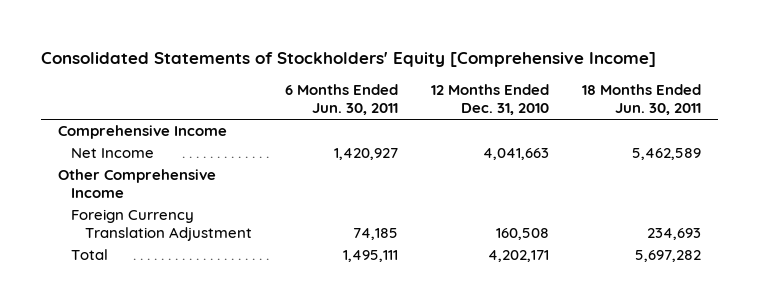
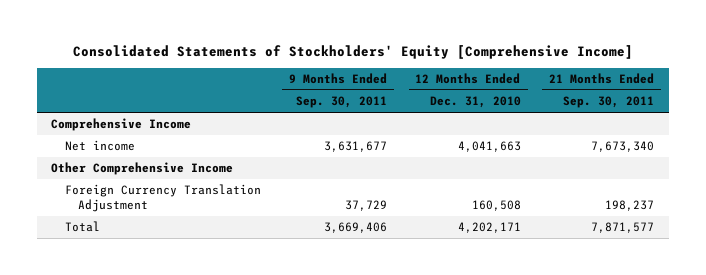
- | 6 Months Ended Jun. 30, 2011 | 12 Months Ended Dec. 31, 2010 | 18 Months Ended Jun. 30, 2011
+ | 9 Months Ended Sep. 30, 2011 | 12 Months Ended Dec. 31, 2010 | 21 Months Ended Sep. 30, 2011
- Net Income | 1,420,927 | 4,041,663 | 5,462,589
+ Net income | 3,631,677 | 4,041,663 | 7,673,340

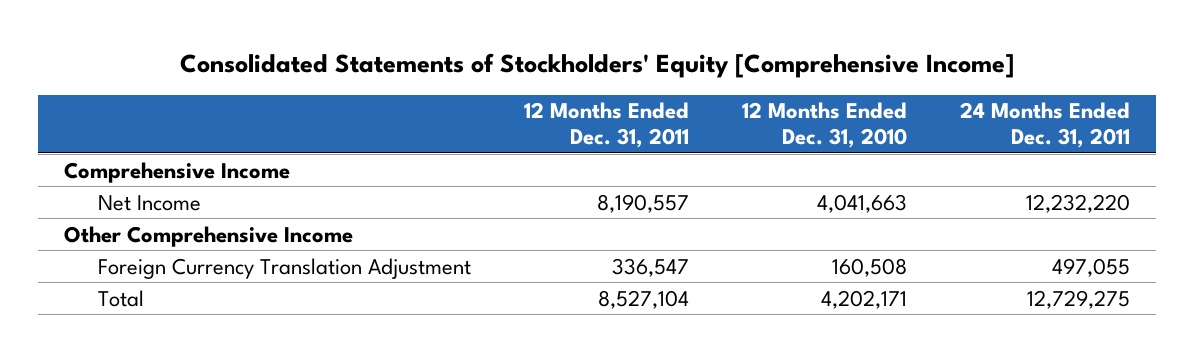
- | 9 Months Ended Sep. 30, 2011 | 12 Months Ended Dec. 31, 2010 | 21 Months Ended Sep. 30, 2011
+ | 12 Months Ended Dec. 31, 2011 | 12 Months Ended Dec. 31, 2010 | 24 Months Ended Dec. 31, 2011
- Net income | 3,631,677 | 4,041,663 | 7,673,340
+ Net Income | 8,190,557 | 4,041,663 | 12,232,220

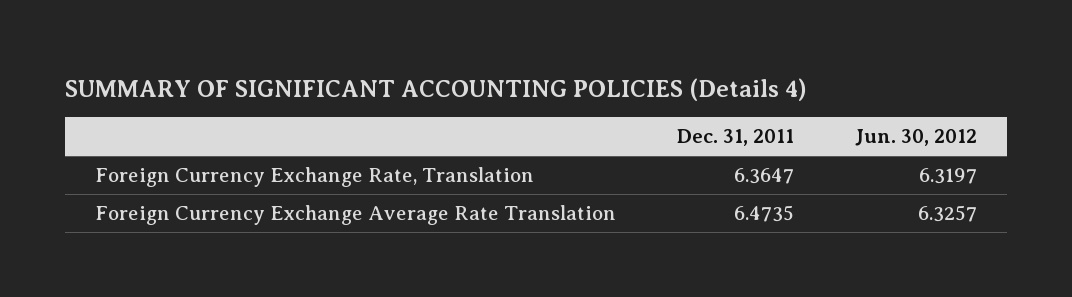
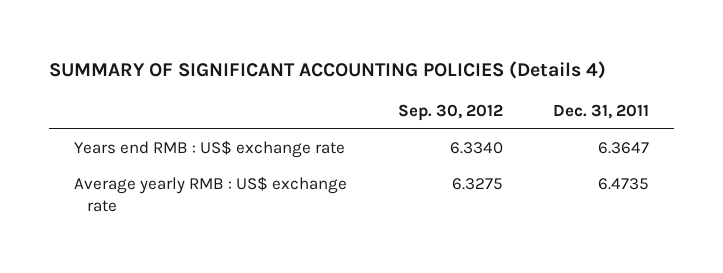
- | Dec. 31, 2011 | Jun. 30, 2012
+ | Sep. 30, 2012 | Dec. 31, 2011
- Foreign Currency Exchange Rate, Translation | 6.3647 | 6.3197
- Foreign Currency Exchange Average Rate Translation | 6.4735 | 6.3257
+ Years end RMB : US$ exchange rate | 6.3340 | 6.3647
+ Average yearly RMB : US$ exchange rate | 6.3275 | 6.4735

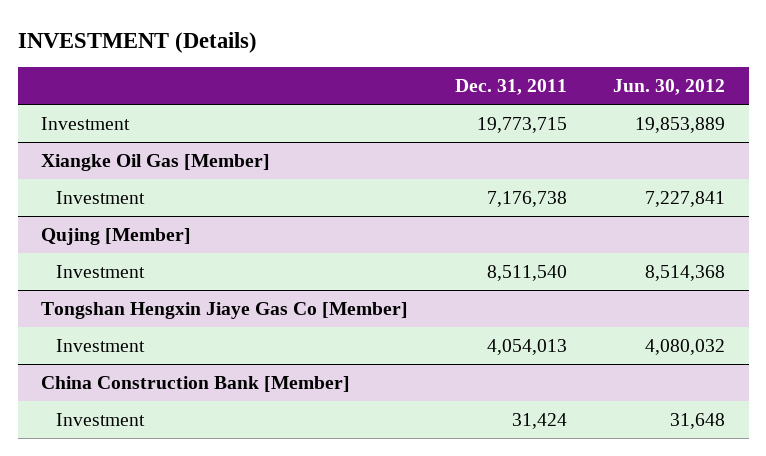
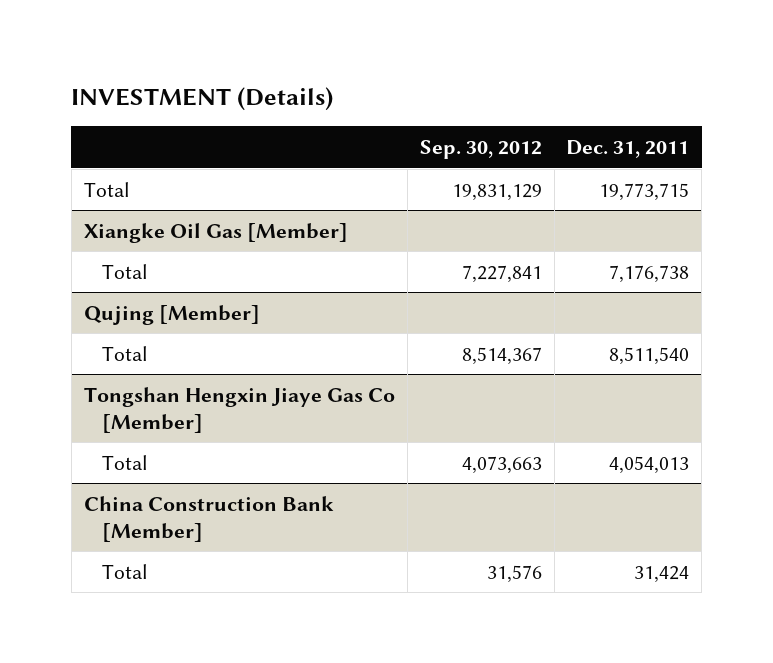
- | Dec. 31, 2011 | Jun. 30, 2012
+ | Sep. 30, 2012 | Dec. 31, 2011
- Investment | 19,773,715 | 19,853,889
+ Total | 19,831,129 | 19,773,715
@ Xiangke Oil Gas [Member]
- Investment | 7,176,738 | 7,227,841
+ Total | 7,227,841 | 7,176,738
@ Qujing [Member]
- Investment | 8,511,540 | 8,514,368
+ Total | 8,514,367 | 8,511,540
@ Tongshan Hengxin Jiaye Gas Co [Member]
- Investment | 4,054,013 | 4,080,032
+ Total | 4,073,663 | 4,054,013
@ China Construction Bank [Member]
- Investment | 31,424 | 31,648
+ Total | 31,576 | 31,424

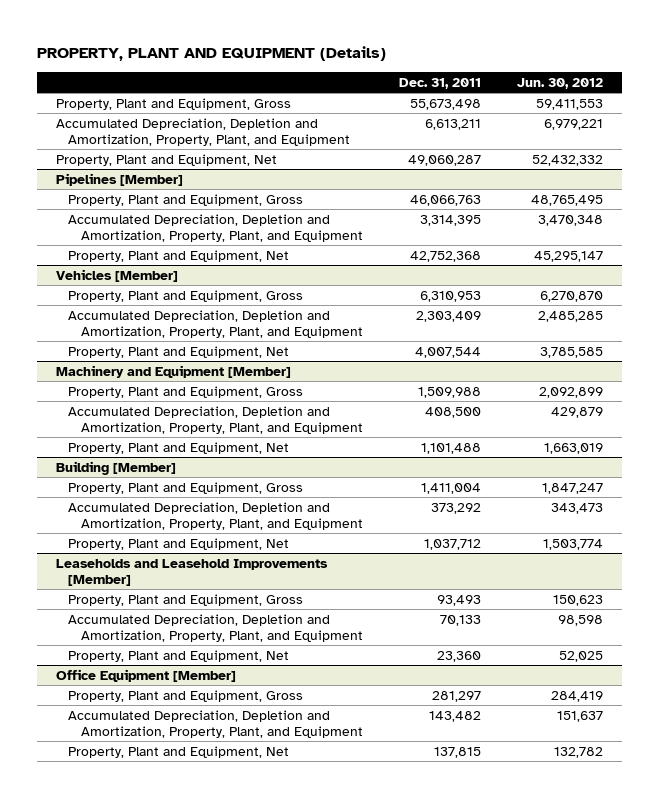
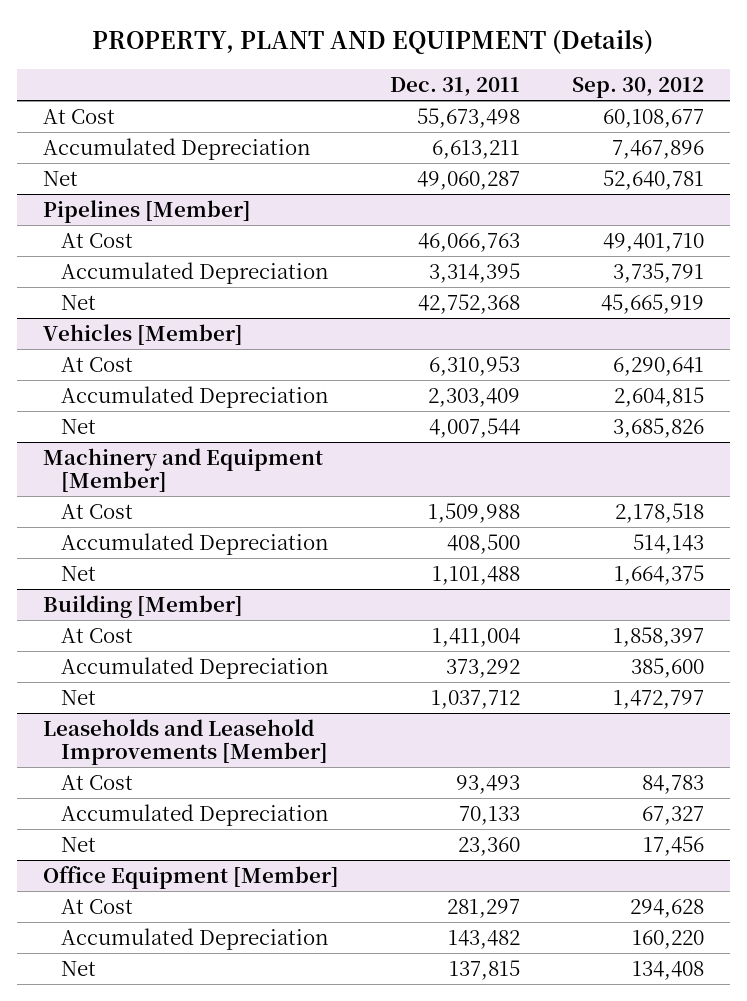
- | Dec. 31, 2011 | Jun. 30, 2012
+ | Dec. 31, 2011 | Sep. 30, 2012
- Property, Plant and Equipment, Gross | 55,673,498 | 59,411,553
- Accumulated Depreciation, Depletion and Amortization, Property, Plant, and Equipment | 6,613,211 | 6,979,221
- Property, Plant and Equipment, Net | 49,060,287 | 52,432,332
+ At Cost | 55,673,498 | 60,108,677
+ Accumulated Depreciation | 6,613,211 | 7,467,896
+ Net | 49,060,287 | 52,640,781
@ Pipelines [Member]
- Property, Plant and Equipment, Gross | 46,066,763 | 48,765,495
- Accumulated Depreciation, Depletion and Amortization, Property, Plant, and Equipment | 3,314,395 | 3,470,348
- Property, Plant and Equipment, Net | 42,752,368 | 45,295,147
+ At Cost | 46,066,763 | 49,401,710
+ Accumulated Depreciation | 3,314,395 | 3,735,791
+ Net | 42,752,368 | 45,665,919
@ Vehicles [Member]
- Property, Plant and Equipment, Gross | 6,310,953 | 6,270,870
- Accumulated Depreciation, Depletion and Amortization, Property, Plant, and Equipment | 2,303,409 | 2,485,285
- Property, Plant and Equipment, Net | 4,007,544 | 3,785,585
+ At Cost | 6,310,953 | 6,290,641
+ Accumulated Depreciation | 2,303,409 | 2,604,815
+ Net | 4,007,544 | 3,685,826
@ Machinery and Equipment [Member]
- Property, Plant and Equipment, Gross | 1,509,988 | 2,092,899
- Accumulated Depreciation, Depletion and Amortization, Property, Plant, and Equipment | 408,500 | 429,879
- Property, Plant and Equipment, Net | 1,101,488 | 1,663,019
+ At Cost | 1,509,988 | 2,178,518
+ Accumulated Depreciation | 408,500 | 514,143
+ Net | 1,101,488 | 1,664,375
@ Building [Member]
- Property, Plant and Equipment, Gross | 1,411,004 | 1,847,247
- Accumulated Depreciation, Depletion and Amortization, Property, Plant, and Equipment | 373,292 | 343,473
- Property, Plant and Equipment, Net | 1,037,712 | 1,503,774
+ At Cost | 1,411,004 | 1,858,397
+ Accumulated Depreciation | 373,292 | 385,600
+ Net | 1,037,712 | 1,472,797
@ Leaseholds and Leasehold Improvements [Member]
- Property, Plant and Equipment, Gross | 93,493 | 150,623
- Accumulated Depreciation, Depletion and Amortization, Property, Plant, and Equipment | 70,133 | 98,598
- Property, Plant and Equipment, Net | 23,360 | 52,025
+ At Cost | 93,493 | 84,783
+ Accumulated Depreciation | 70,133 | 67,327
+ Net | 23,360 | 17,456
@ Office Equipment [Member]
- Property, Plant and Equipment, Gross | 281,297 | 284,419
- Accumulated Depreciation, Depletion and Amortization, Property, Plant, and Equipment | 143,482 | 151,637
- Property, Plant and Equipment, Net | 137,815 | 132,782
+ At Cost | 281,297 | 294,628
+ Accumulated Depreciation | 143,482 | 160,220
+ Net | 137,815 | 134,408

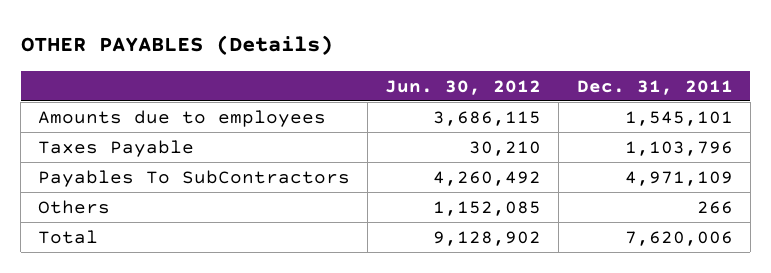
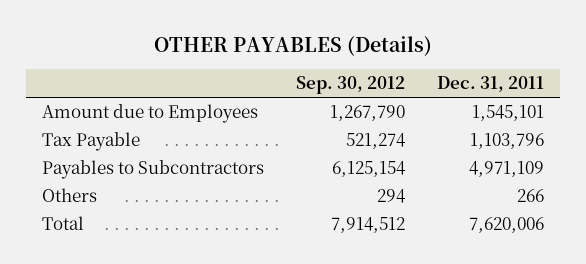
- | Jun. 30, 2012 | Dec. 31, 2011
+ | Sep. 30, 2012 | Dec. 31, 2011
- Amounts due to employees | 3,686,115 | 1,545,101
- Taxes Payable | 30,210 | 1,103,796
- Payables To SubContractors | 4,260,492 | 4,971,109
+ Amount due to Employees | 1,267,790 | 1,545,101
+ Tax Payable | 521,274 | 1,103,796
+ Payables to Subcontractors | 6,125,154 | 4,971,109

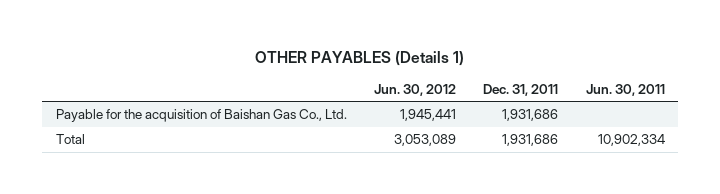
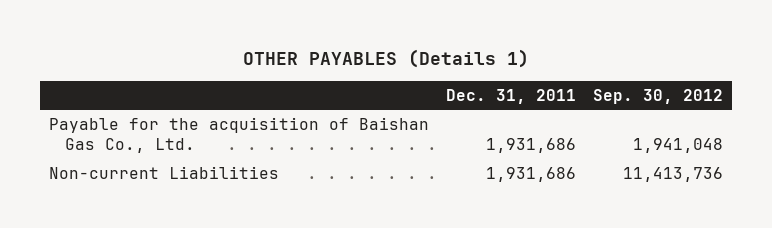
- | Jun. 30, 2012 | Dec. 31, 2011 | Jun. 30, 2011
+ | Dec. 31, 2011 | Sep. 30, 2012
- Total | 3,053,089 | 1,931,686 | 10,902,334
+ Non-current Liabilities | 1,931,686 | 11,413,736

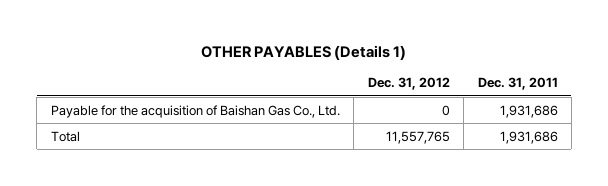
- | Dec. 31, 2011 | Sep. 30, 2012
+ | Dec. 31, 2012 | Dec. 31, 2011
- Non-current Liabilities | 1,931,686 | 11,413,736
+ Total | 11,557,765 | 1,931,686

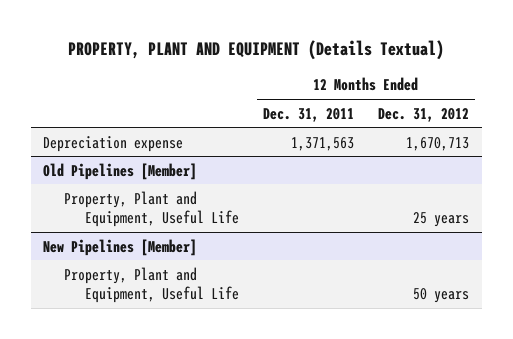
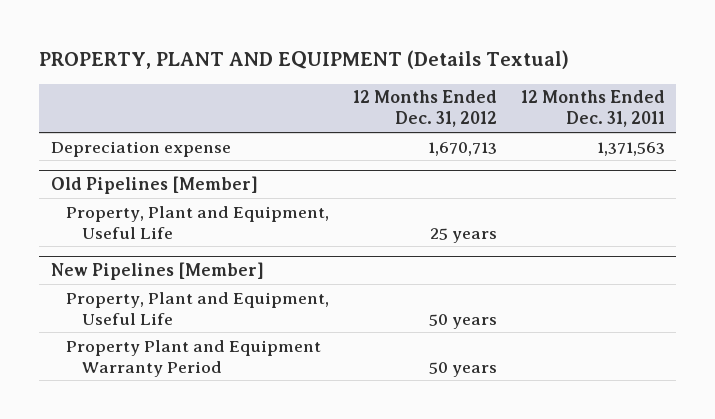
- | 12 Months Ended Dec. 31, 2011 | 12 Months Ended Dec. 31, 2012
+ | 12 Months Ended Dec. 31, 2012 | 12 Months Ended Dec. 31, 2011
@ New Pipelines [Member]
+ Property Plant and Equipment Warranty Period | 50 years |

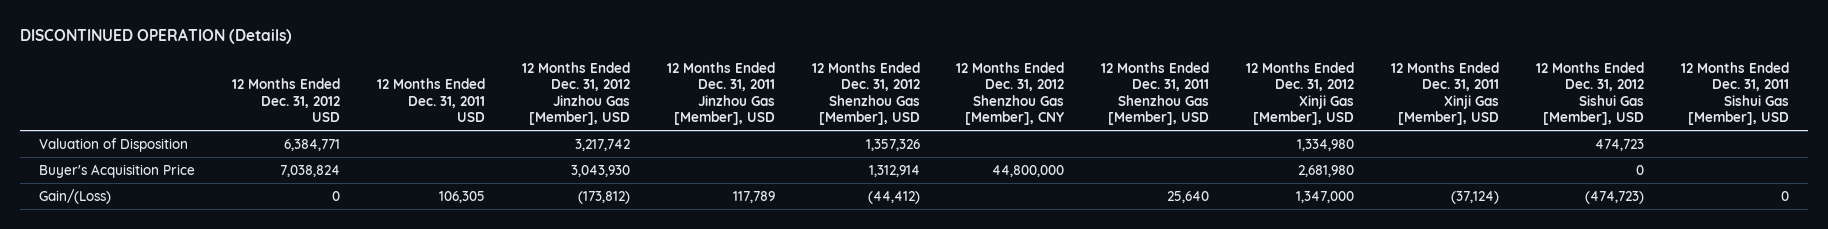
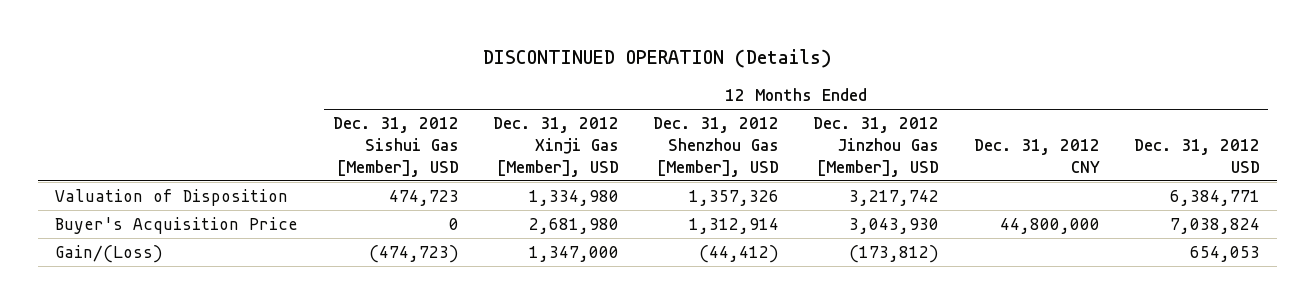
- | 12 Months Ended Dec. 31, 2012 USD | 12 Months Ended Dec. 31, 2011 USD | 12 Months Ended Dec. 31, 2012 Jinzhou Gas [Member], USD | 12 Months Ended Dec. 31, 2011 Jinzhou Gas [Member], USD | 12 Months Ended Dec. 31, 2012 Shenzhou Gas [Member], USD | 12 Months Ended Dec. 31, 2012 Shenzhou Gas [Member], CNY | 12 Months Ended Dec. 31, 2011 Shenzhou Gas [Member], USD | 12 Months Ended Dec. 31, 2012 Xinji Gas [Member], USD | 12 Months Ended Dec. 31, 2011 Xinji Gas [Member], USD | 12 Months Ended Dec. 31, 2012 Sishui Gas [Member], USD | 12 Months Ended Dec. 31, 2011 Sishui Gas [Member], USD
+ | 12 Months Ended Dec. 31, 2012 Sishui Gas [Member], USD | 12 Months Ended Dec. 31, 2012 Xinji Gas [Member], USD | 12 Months Ended Dec. 31, 2012 Shenzhou Gas [Member], USD | 12 Months Ended Dec. 31, 2012 Jinzhou Gas [Member], USD | 12 Months Ended Dec. 31, 2012 CNY | 12 Months Ended Dec. 31, 2012 USD
- Gain/(Loss) | 0 | 106,305 | (173,812) | 117,789 | (44,412) | | 25,640 | 1,347,000 | (37,124) | (474,723) | 0
+ Gain/(Loss) | (474,723) | 1,347,000 | (44,412) | (173,812) | | 654,053

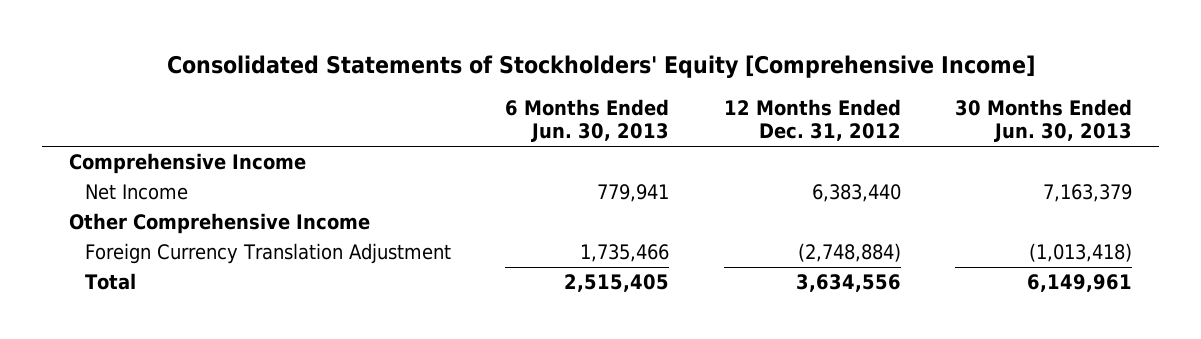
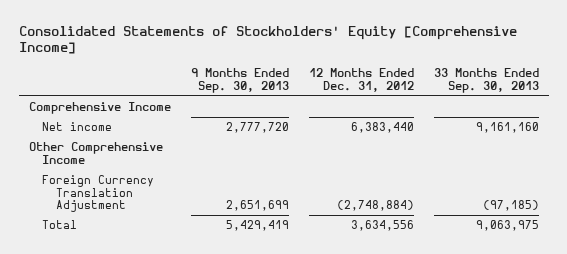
- | 6 Months Ended Jun. 30, 2013 | 12 Months Ended Dec. 31, 2012 | 30 Months Ended Jun. 30, 2013
+ | 9 Months Ended Sep. 30, 2013 | 12 Months Ended Dec. 31, 2012 | 33 Months Ended Sep. 30, 2013
- Net Income | 779,941 | 6,383,440 | 7,163,379
+ Net income | 2,777,720 | 6,383,440 | 9,161,160

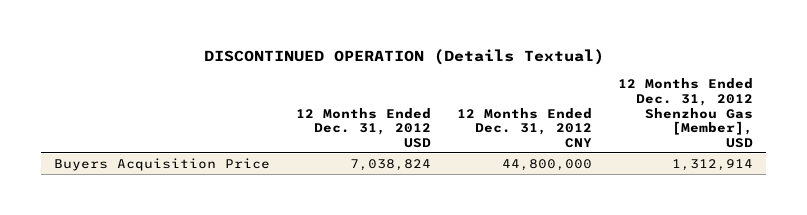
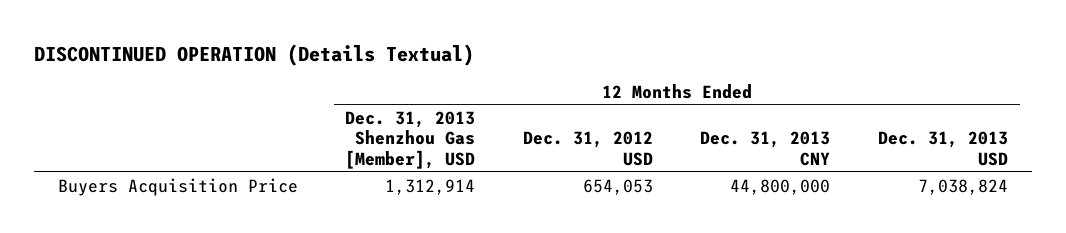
- | 12 Months Ended Dec. 31, 2012 USD | 12 Months Ended Dec. 31, 2012 CNY | 12 Months Ended Dec. 31, 2012 Shenzhou Gas [Member], USD
+ | 12 Months Ended Dec. 31, 2013 Shenzhou Gas [Member], USD | 12 Months Ended Dec. 31, 2012 USD | 12 Months Ended Dec. 31, 2013 CNY | 12 Months Ended Dec. 31, 2013 USD
- Buyers Acquisition Price | 7,038,824 | 44,800,000 | 1,312,914
+ Buyers Acquisition Price | 1,312,914 | 654,053 | 44,800,000 | 7,038,824

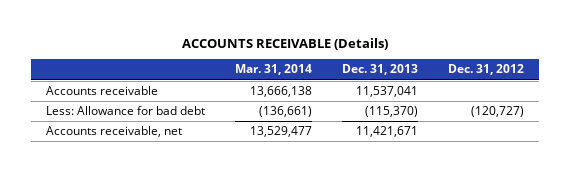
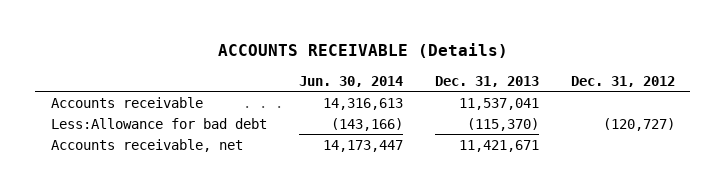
- | Mar. 31, 2014 | Dec. 31, 2013 | Dec. 31, 2012
+ | Jun. 30, 2014 | Dec. 31, 2013 | Dec. 31, 2012
- Less: Allowance for bad debt | (136,661) | (115,370) | (120,727)
+ Less:Allowance for bad debt | (143,166) | (115,370) | (120,727)

